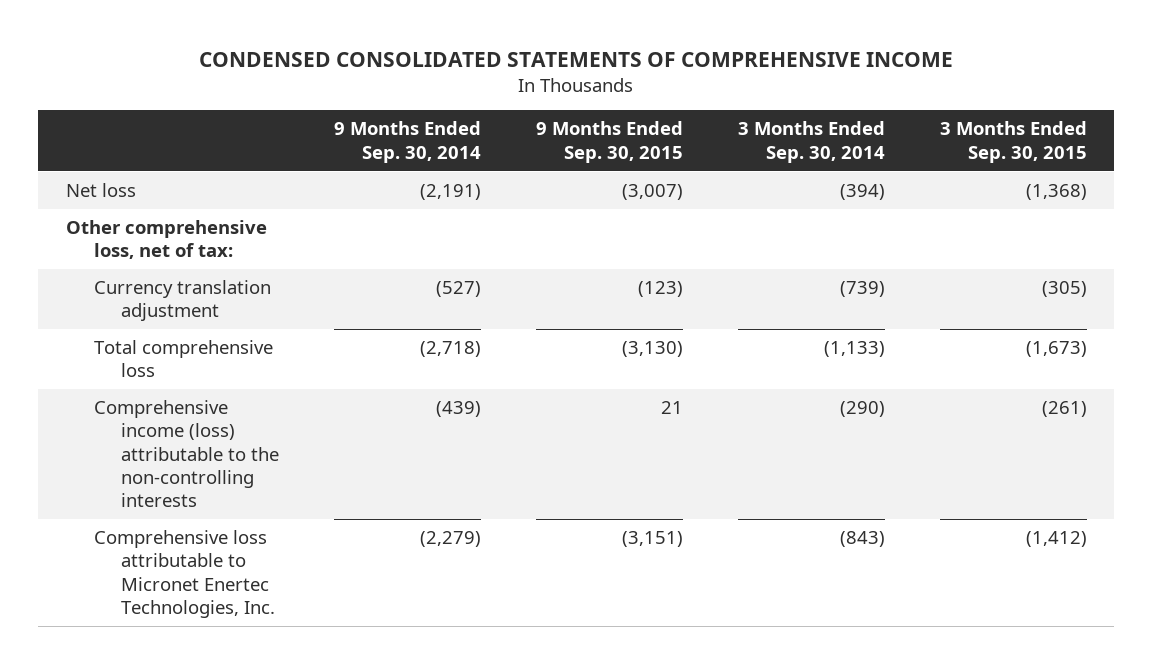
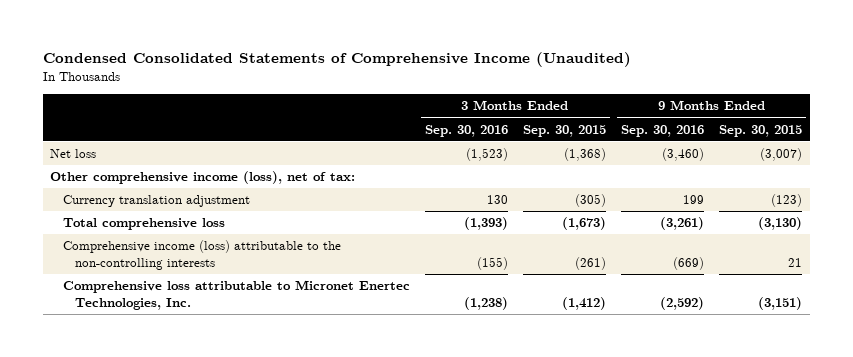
- CONDENSED CONSOLIDATED STATEMENTS OF COMPREHENSIVE INCOME
+ Condensed Consolidated Statements of Comprehensive Income (Unaudited)
- | 9 Months Ended Sep. 30, 2014 | 9 Months Ended Sep. 30, 2015 | 3 Months Ended Sep. 30, 2014 | 3 Months Ended Sep. 30, 2015
+ | 3 Months Ended Sep. 30, 2016 | 3 Months Ended Sep. 30, 2015 | 9 Months Ended Sep. 30, 2016 | 9 Months Ended Sep. 30, 2015
- Other comprehensive loss, net of tax:
+ Other comprehensive income (loss), net of tax:

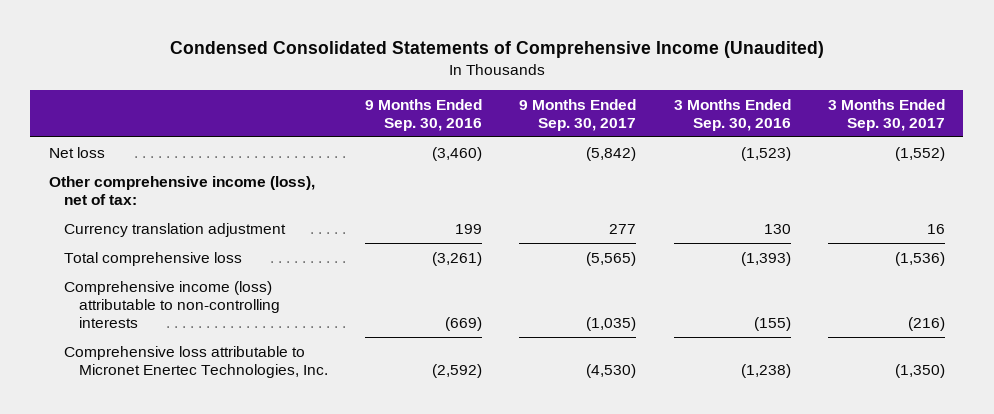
- | 3 Months Ended Sep. 30, 2016 | 3 Months Ended Sep. 30, 2015 | 9 Months Ended Sep. 30, 2016 | 9 Months Ended Sep. 30, 2015
+ | 9 Months Ended Sep. 30, 2016 | 9 Months Ended Sep. 30, 2017 | 3 Months Ended Sep. 30, 2016 | 3 Months Ended Sep. 30, 2017
- Comprehensive income (loss) attributable to the non-controlling interests | (155) | (261) | (669) | 21
+ Comprehensive income (loss) attributable to non-controlling interests | (669) | (1,035) | (155) | (216)

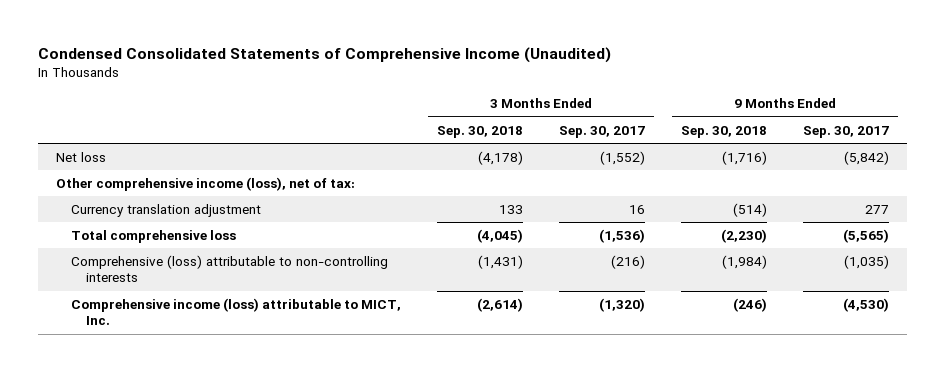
- | 9 Months Ended Sep. 30, 2016 | 9 Months Ended Sep. 30, 2017 | 3 Months Ended Sep. 30, 2016 | 3 Months Ended Sep. 30, 2017
+ | 3 Months Ended Sep. 30, 2018 | 3 Months Ended Sep. 30, 2017 | 9 Months Ended Sep. 30, 2018 | 9 Months Ended Sep. 30, 2017
- Comprehensive income (loss) attributable to non-controlling interests | (669) | (1,035) | (155) | (216)
- Comprehensive loss attributable to Micronet Enertec Technologies, Inc. | (2,592) | (4,530) | (1,238) | (1,350)
+ Comprehensive (loss) attributable to non-controlling interests | (1,431) | (216) | (1,984) | (1,035)
+ Comprehensive income (loss) attributable to MICT, Inc. | (2,614) | (1,320) | (246) | (4,530)

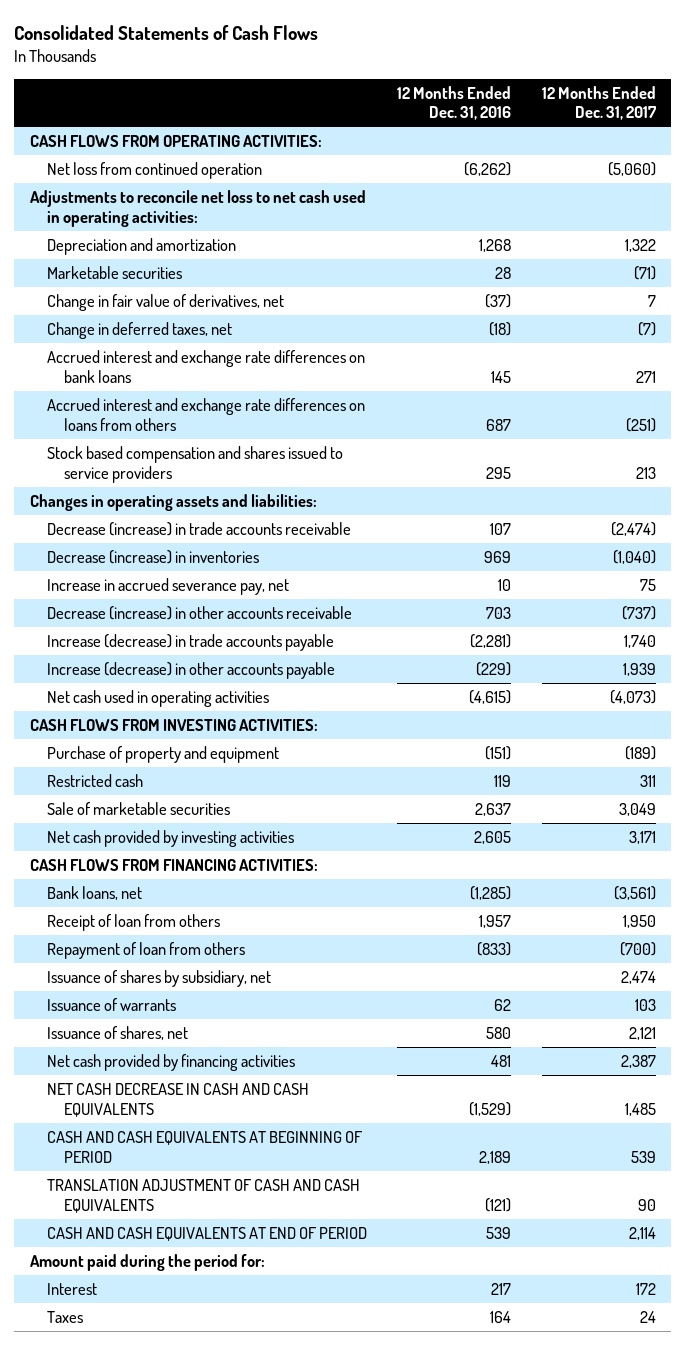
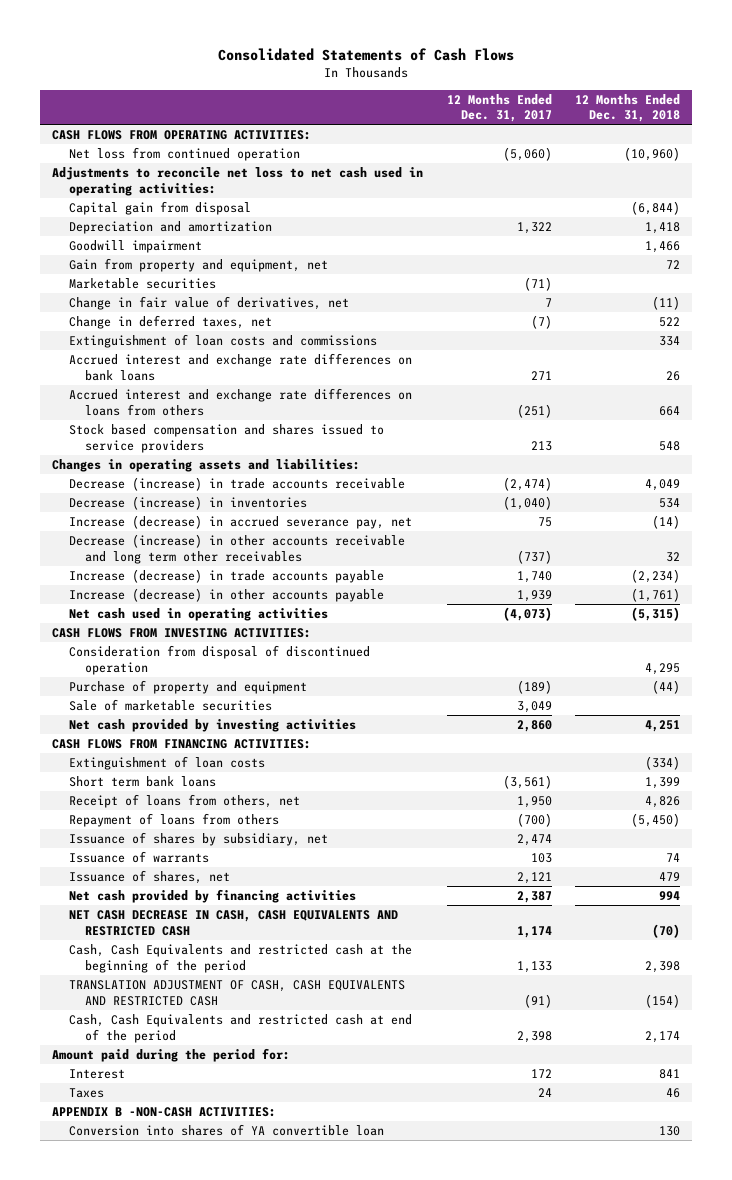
- | 12 Months Ended Dec. 31, 2016 | 12 Months Ended Dec. 31, 2017
+ | 12 Months Ended Dec. 31, 2017 | 12 Months Ended Dec. 31, 2018
+ Capital gain from disposal | | (6,844)
+ Goodwill impairment | | 1,466
+ Gain from property and equipment, net | | 72
+ Extinguishment of loan costs and commissions | | 334
- Increase in accrued severance pay, net | 10 | 75
- Decrease (increase) in other accounts receivable | 703 | (737)
+ Increase (decrease) in accrued severance pay, net | 75 | (14)
+ Decrease (increase) in other accounts receivable and long term other receivables | (737) | 32
+ Consideration from disposal of discontinued operation | | 4,295
- Restricted cash | 119 | 311
- Net cash provided by investing activities | 2,605 | 3,171
+ Net cash provided by investing activities | 2,860 | 4,251
- Bank loans, net | (1,285) | (3,561)
- Receipt of loan from others | 1,957 | 1,950
- Repayment of loan from others | (833) | (700)
+ Extinguishment of loan costs | | (334)
+ Short term bank loans | (3,561) | 1,399
+ Receipt of loans from others, net | 1,950 | 4,826
+ Repayment of loans from others | (700) | (5,450)
- NET CASH DECREASE IN CASH AND CASH EQUIVALENTS | (1,529) | 1,485
- CASH AND CASH EQUIVALENTS AT BEGINNING OF PERIOD | 2,189 | 539
- TRANSLATION ADJUSTMENT OF CASH AND CASH EQUIVALENTS | (121) | 90
- CASH AND CASH EQUIVALENTS AT END OF PERIOD | 539 | 2,114
+ NET CASH DECREASE IN CASH, CASH EQUIVALENTS AND RESTRICTED CASH | 1,174 | (70)
+ Cash, Cash Equivalents and restricted cash at the beginning of the period | 1,133 | 2,398
+ TRANSLATION ADJUSTMENT OF CASH, CASH EQUIVALENTS AND RESTRICTED CASH | (91) | (154)
+ Cash, Cash Equivalents and restricted cash at end of the period | 2,398 | 2,174
+ APPENDIX B -NON-CASH ACTIVITIES:
+ Conversion into shares of YA convertible loan | | 130

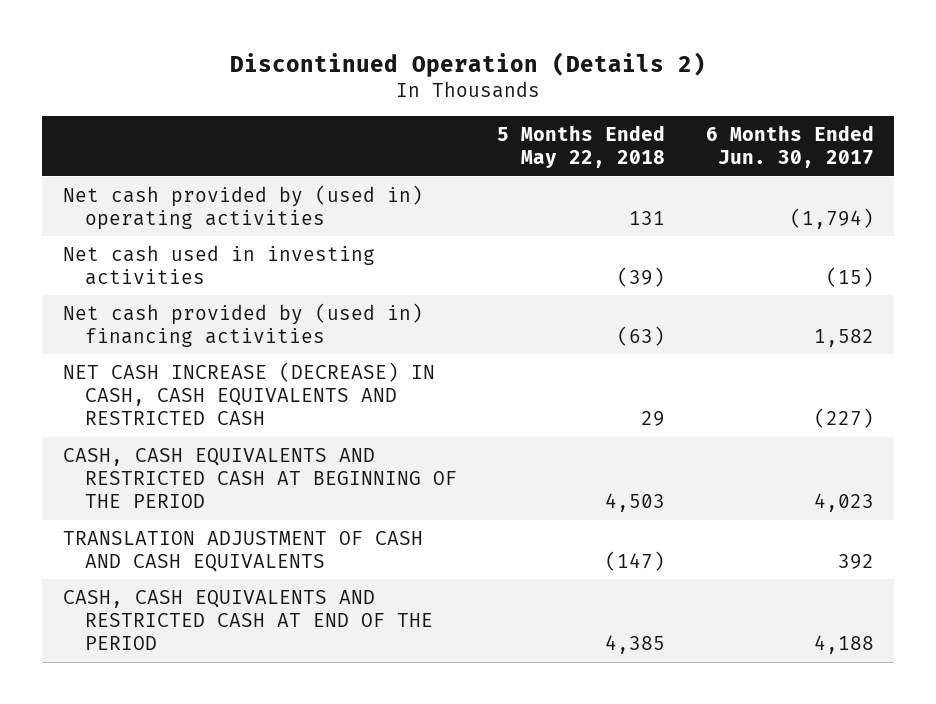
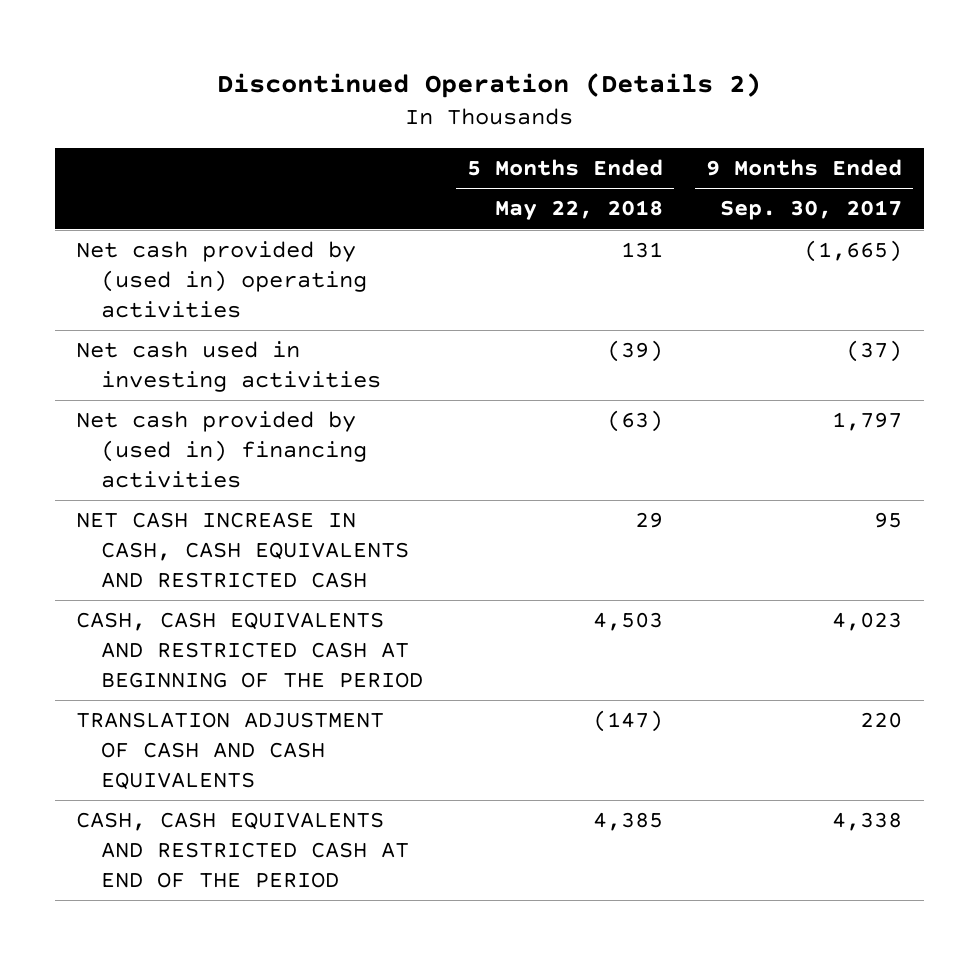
- | 5 Months Ended May 22, 2018 | 6 Months Ended Jun. 30, 2017
+ | 5 Months Ended May 22, 2018 | 9 Months Ended Sep. 30, 2017
- NET CASH INCREASE (DECREASE) IN CASH, CASH EQUIVALENTS AND RESTRICTED CASH | 29 | (227)
+ NET CASH INCREASE IN CASH, CASH EQUIVALENTS AND RESTRICTED CASH | 29 | 95

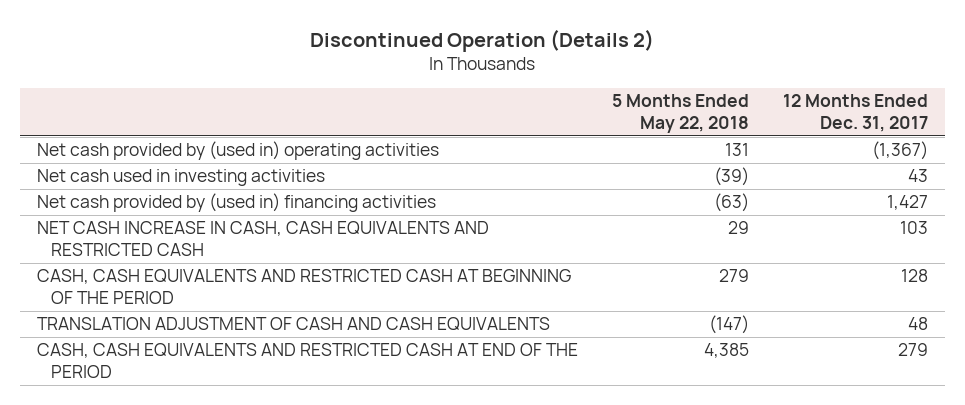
- | 5 Months Ended May 22, 2018 | 9 Months Ended Sep. 30, 2017
+ | 5 Months Ended May 22, 2018 | 12 Months Ended Dec. 31, 2017
- CASH, CASH EQUIVALENTS AND RESTRICTED CASH AT BEGINNING OF THE PERIOD | 4,503 | 4,023
+ CASH, CASH EQUIVALENTS AND RESTRICTED CASH AT BEGINNING OF THE PERIOD | 279 | 128

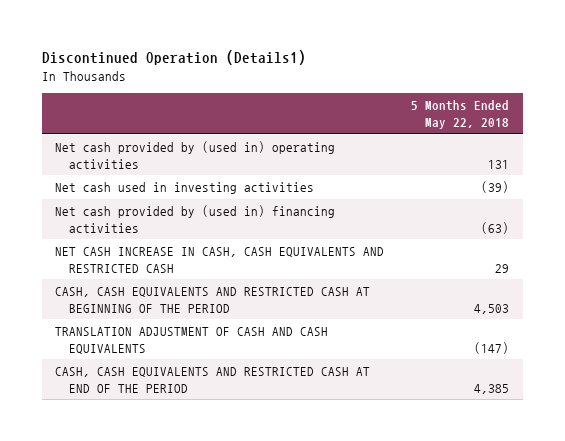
- Discontinued Operation (Details 2)
+ Discontinued Operation (Details1)
- | 5 Months Ended May 22, 2018 | 12 Months Ended Dec. 31, 2017
+ | 5 Months Ended May 22, 2018
- CASH, CASH EQUIVALENTS AND RESTRICTED CASH AT BEGINNING OF THE PERIOD | 279 | 128
+ CASH, CASH EQUIVALENTS AND RESTRICTED CASH AT BEGINNING OF THE PERIOD | 4,503

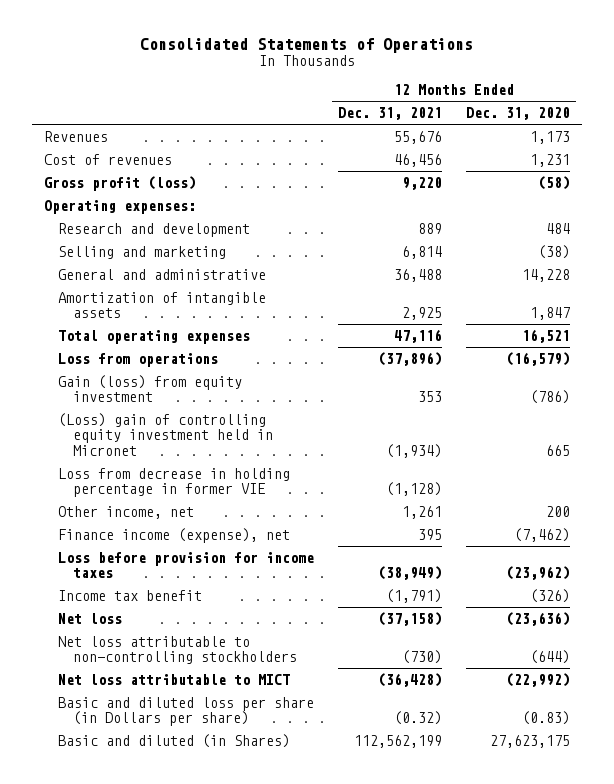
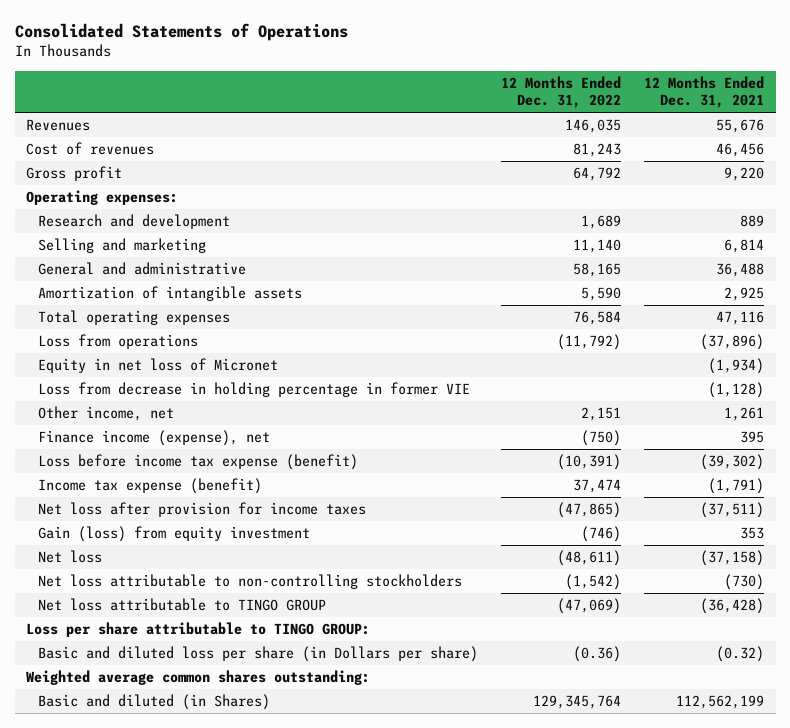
- | 12 Months Ended Dec. 31, 2021 | 12 Months Ended Dec. 31, 2020
+ | 12 Months Ended Dec. 31, 2022 | 12 Months Ended Dec. 31, 2021
- Gross profit (loss) | 9,220 | (58)
+ Gross profit | 64,792 | 9,220
- (Loss) gain of controlling equity investment held in Micronet | (1,934) | 665
+ Equity in net loss of Micronet | | (1,934)
- Loss before provision for income taxes | (38,949) | (23,962)
- Income tax benefit | (1,791) | (326)
+ Loss before income tax expense (benefit) | (10,391) | (39,302)
+ Income tax expense (benefit) | 37,474 | (1,791)
+ Net loss after provision for income taxes | (47,865) | (37,511)
moved down: Gain (loss) from equity investment | (746) | 353
- Net loss attributable to MICT | (36,428) | (22,992)
+ Net loss attributable to TINGO GROUP | (47,069) | (36,428)
+ Loss per share attributable to TINGO GROUP:
+ Weighted average common shares outstanding:

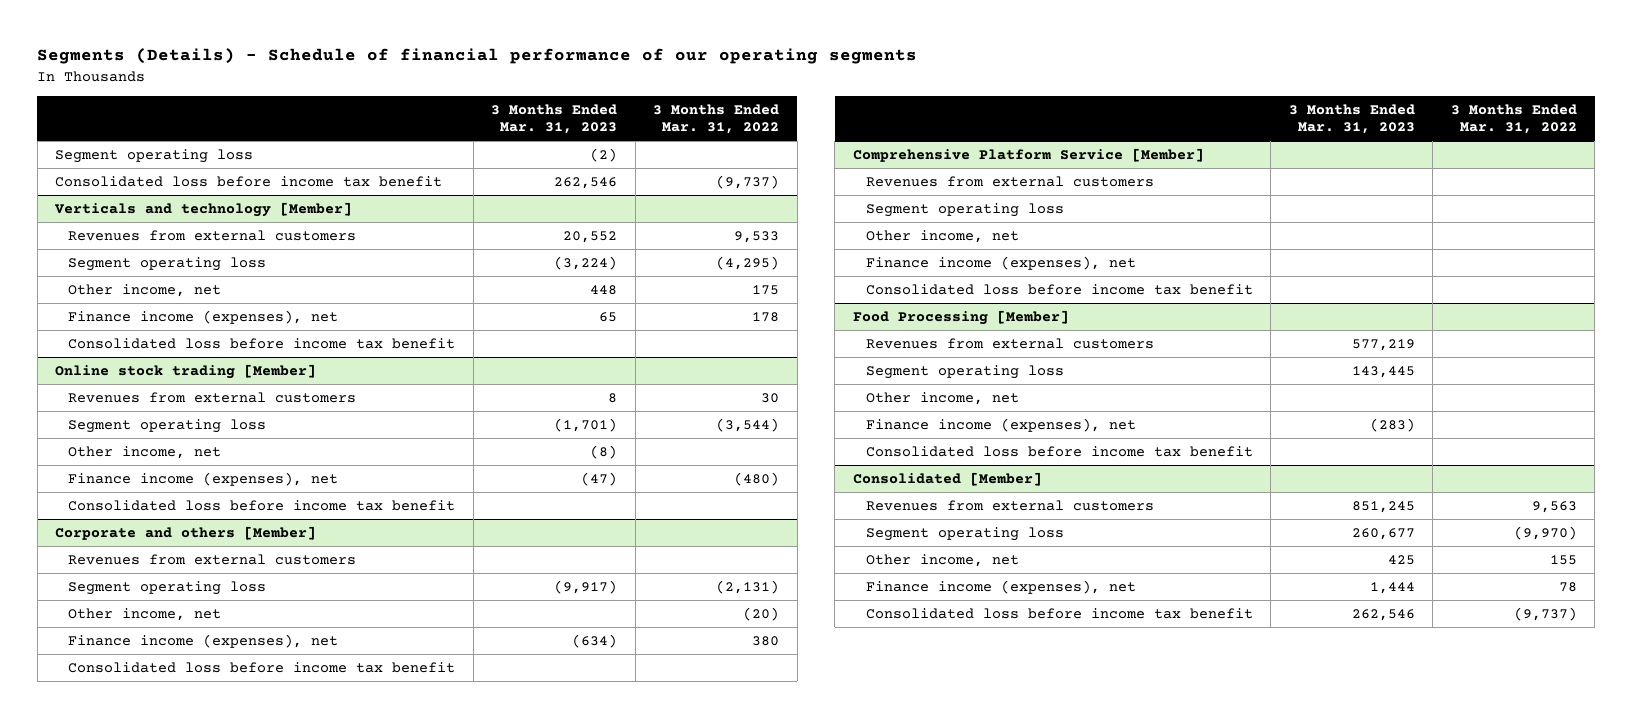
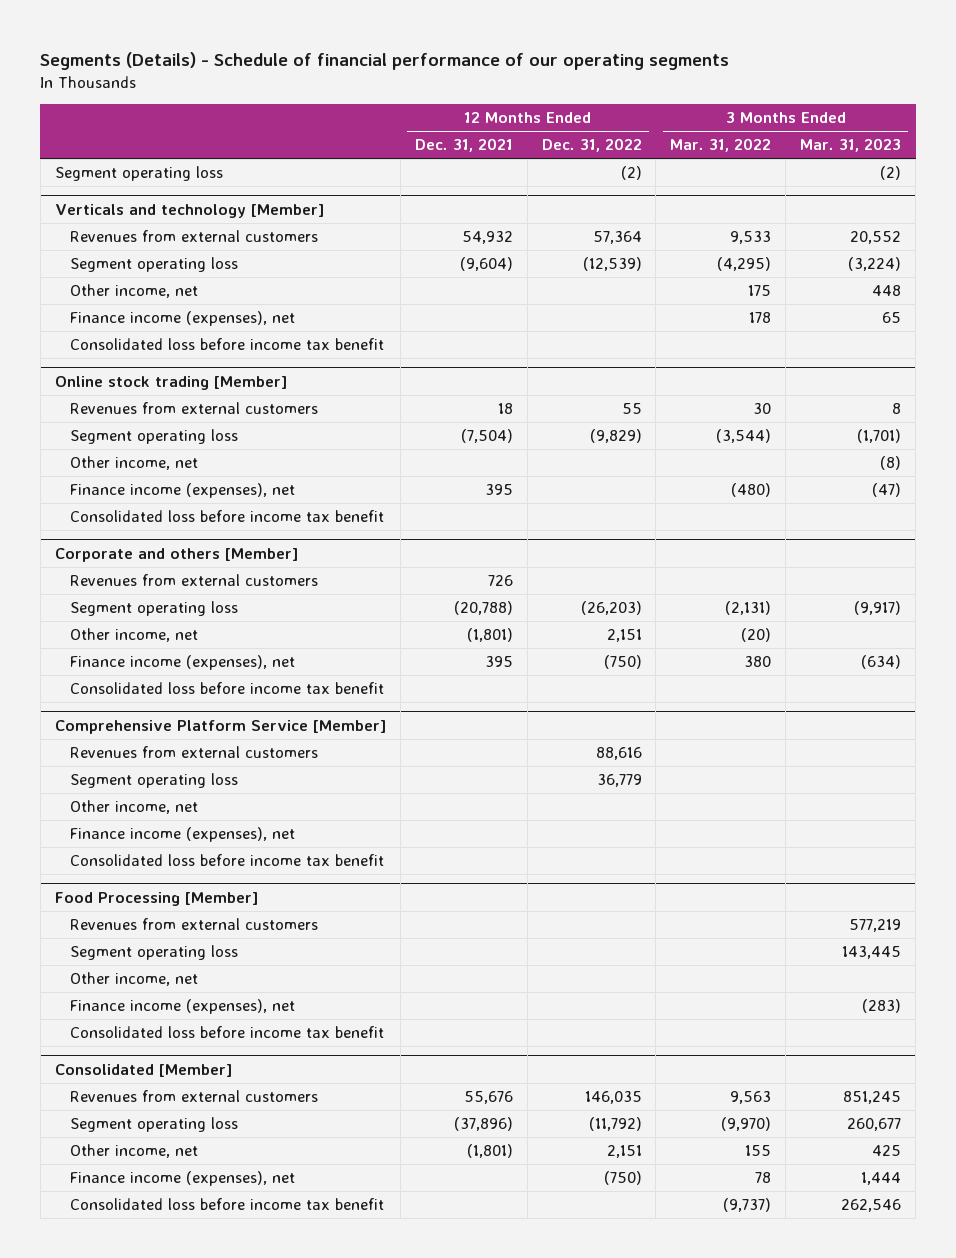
- | 3 Months Ended Mar. 31, 2023 | 3 Months Ended Mar. 31, 2022
+ | 12 Months Ended Dec. 31, 2021 | 12 Months Ended Dec. 31, 2022 | 3 Months Ended Mar. 31, 2022 | 3 Months Ended Mar. 31, 2023
- Consolidated loss before income tax benefit | 262,546 | (9,737)

